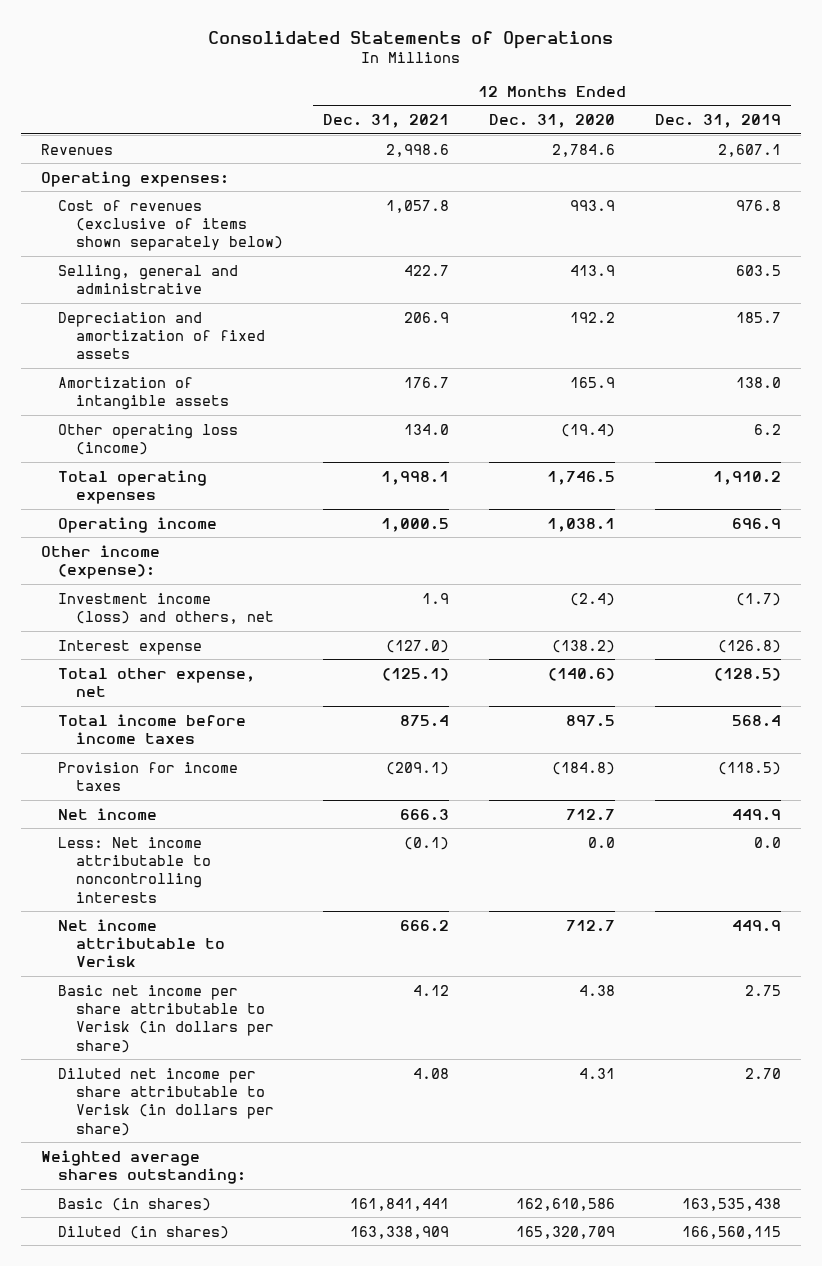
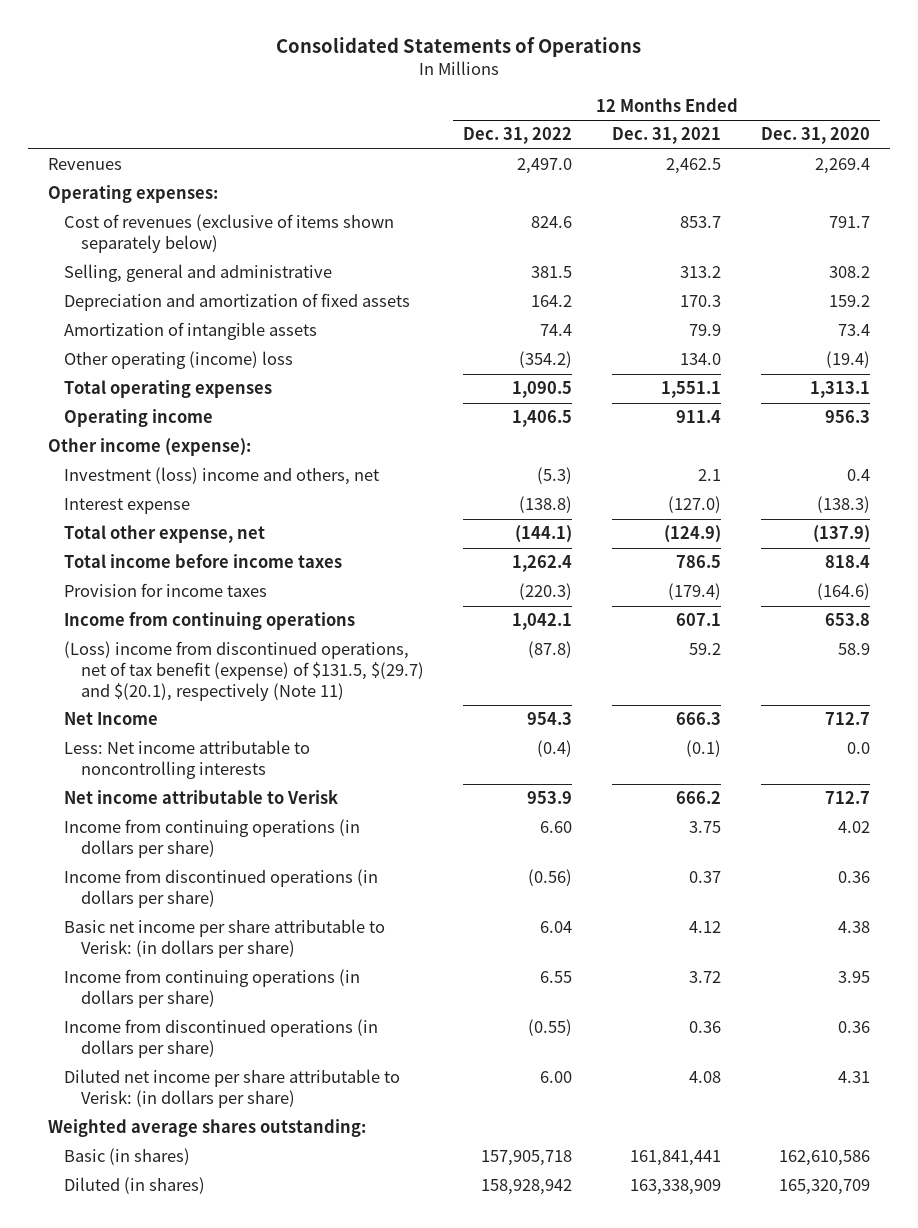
- | 12 Months Ended Dec. 31, 2021 | 12 Months Ended Dec. 31, 2020 | 12 Months Ended Dec. 31, 2019
+ | 12 Months Ended Dec. 31, 2022 | 12 Months Ended Dec. 31, 2021 | 12 Months Ended Dec. 31, 2020
- Revenues | 2,998.6 | 2,784.6 | 2,607.1
+ Revenues | 2,497.0 | 2,462.5 | 2,269.4
- Cost of revenues (exclusive of items shown separately below) | 1,057.8 | 993.9 | 976.8
- Selling, general and administrative | 422.7 | 413.9 | 603.5
- Depreciation and amortization of fixed assets | 206.9 | 192.2 | 185.7
- Amortization of intangible assets | 176.7 | 165.9 | 138.0
- Other operating loss (income) | 134.0 | (19.4) | 6.2
- Total operating expenses | 1,998.1 | 1,746.5 | 1,910.2
- Operating income | 1,000.5 | 1,038.1 | 696.9
+ Cost of revenues (exclusive of items shown separately below) | 824.6 | 853.7 | 791.7
+ Selling, general and administrative | 381.5 | 313.2 | 308.2
+ Depreciation and amortization of fixed assets | 164.2 | 170.3 | 159.2
+ Amortization of intangible assets | 74.4 | 79.9 | 73.4
+ Other operating (income) loss | (354.2) | 134.0 | (19.4)
+ Total operating expenses | 1,090.5 | 1,551.1 | 1,313.1
+ Operating income | 1,406.5 | 911.4 | 956.3
- Investment income (loss) and others, net | 1.9 | (2.4) | (1.7)
- Interest expense | (127.0) | (138.2) | (126.8)
- Total other expense, net | (125.1) | (140.6) | (128.5)
- Total income before income taxes | 875.4 | 897.5 | 568.4
- Provision for income taxes | (209.1) | (184.8) | (118.5)
- Net income | 666.3 | 712.7 | 449.9
+ Investment (loss) income and others, net | (5.3) | 2.1 | 0.4
+ Interest expense | (138.8) | (127.0) | (138.3)
+ Total other expense, net | (144.1) | (124.9) | (137.9)
+ Total income before income taxes | 1,262.4 | 786.5 | 818.4
+ Provision for income taxes | (220.3) | (179.4) | (164.6)
+ Income from continuing operations | 1,042.1 | 607.1 | 653.8
+ (Loss) income from discontinued operations, net of tax benefit (expense) of $131.5, $(29.7) and $(20.1), respectively (Note 11) | (87.8) | 59.2 | 58.9
+ Net Income | 954.3 | 666.3 | 712.7
- Basic net income per share attributable to Verisk (in dollars per share) | 4.12 | 4.38 | 2.75
- Diluted net income per share attributable to Verisk (in dollars per share) | 4.08 | 4.31 | 2.70
+ Income from continuing operations (in dollars per share) | 6.60 | 3.75 | 4.02
+ Income from discontinued operations (in dollars per share) | (0.56) | 0.37 | 0.36
+ Basic net income per share attributable to Verisk: (in dollars per share) | 6.04 | 4.12 | 4.38
+ Income from continuing operations (in dollars per share) | 6.55 | 3.72 | 3.95
+ Income from discontinued operations (in dollars per share) | (0.55) | 0.36 | 0.36
+ Diluted net income per share attributable to Verisk: (in dollars per share) | 6.00 | 4.08 | 4.31

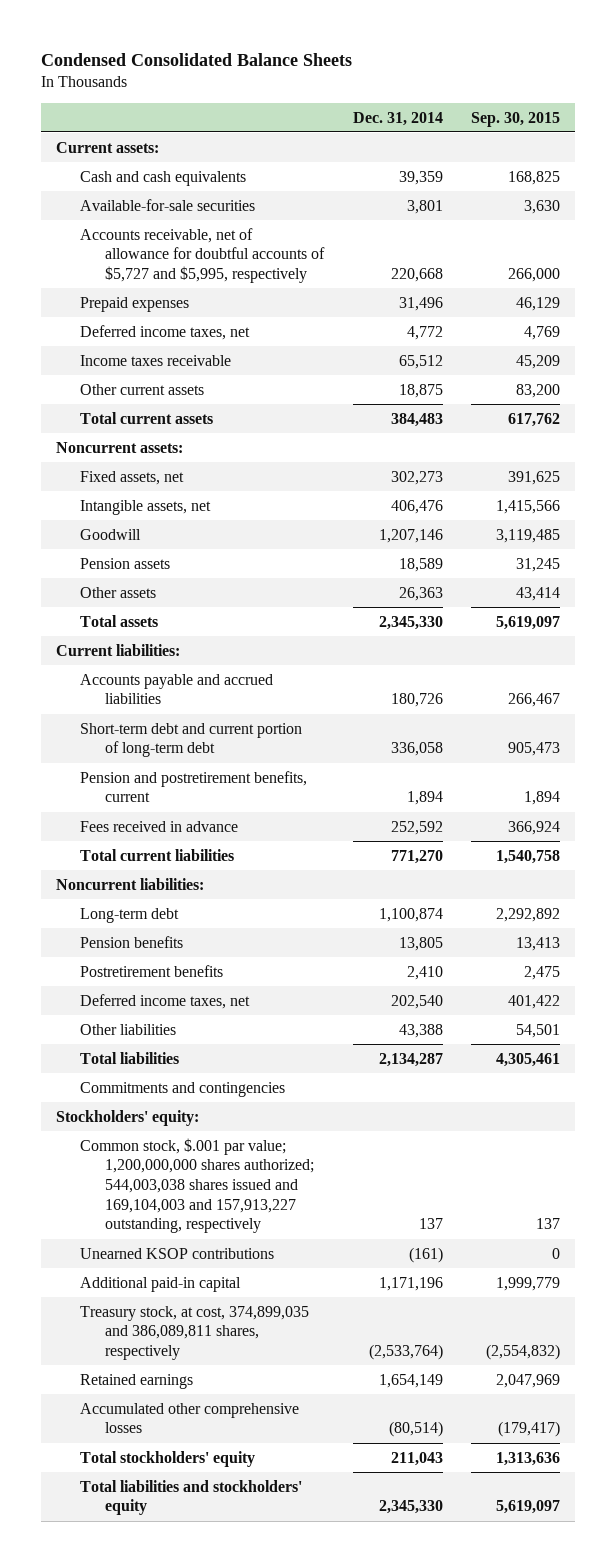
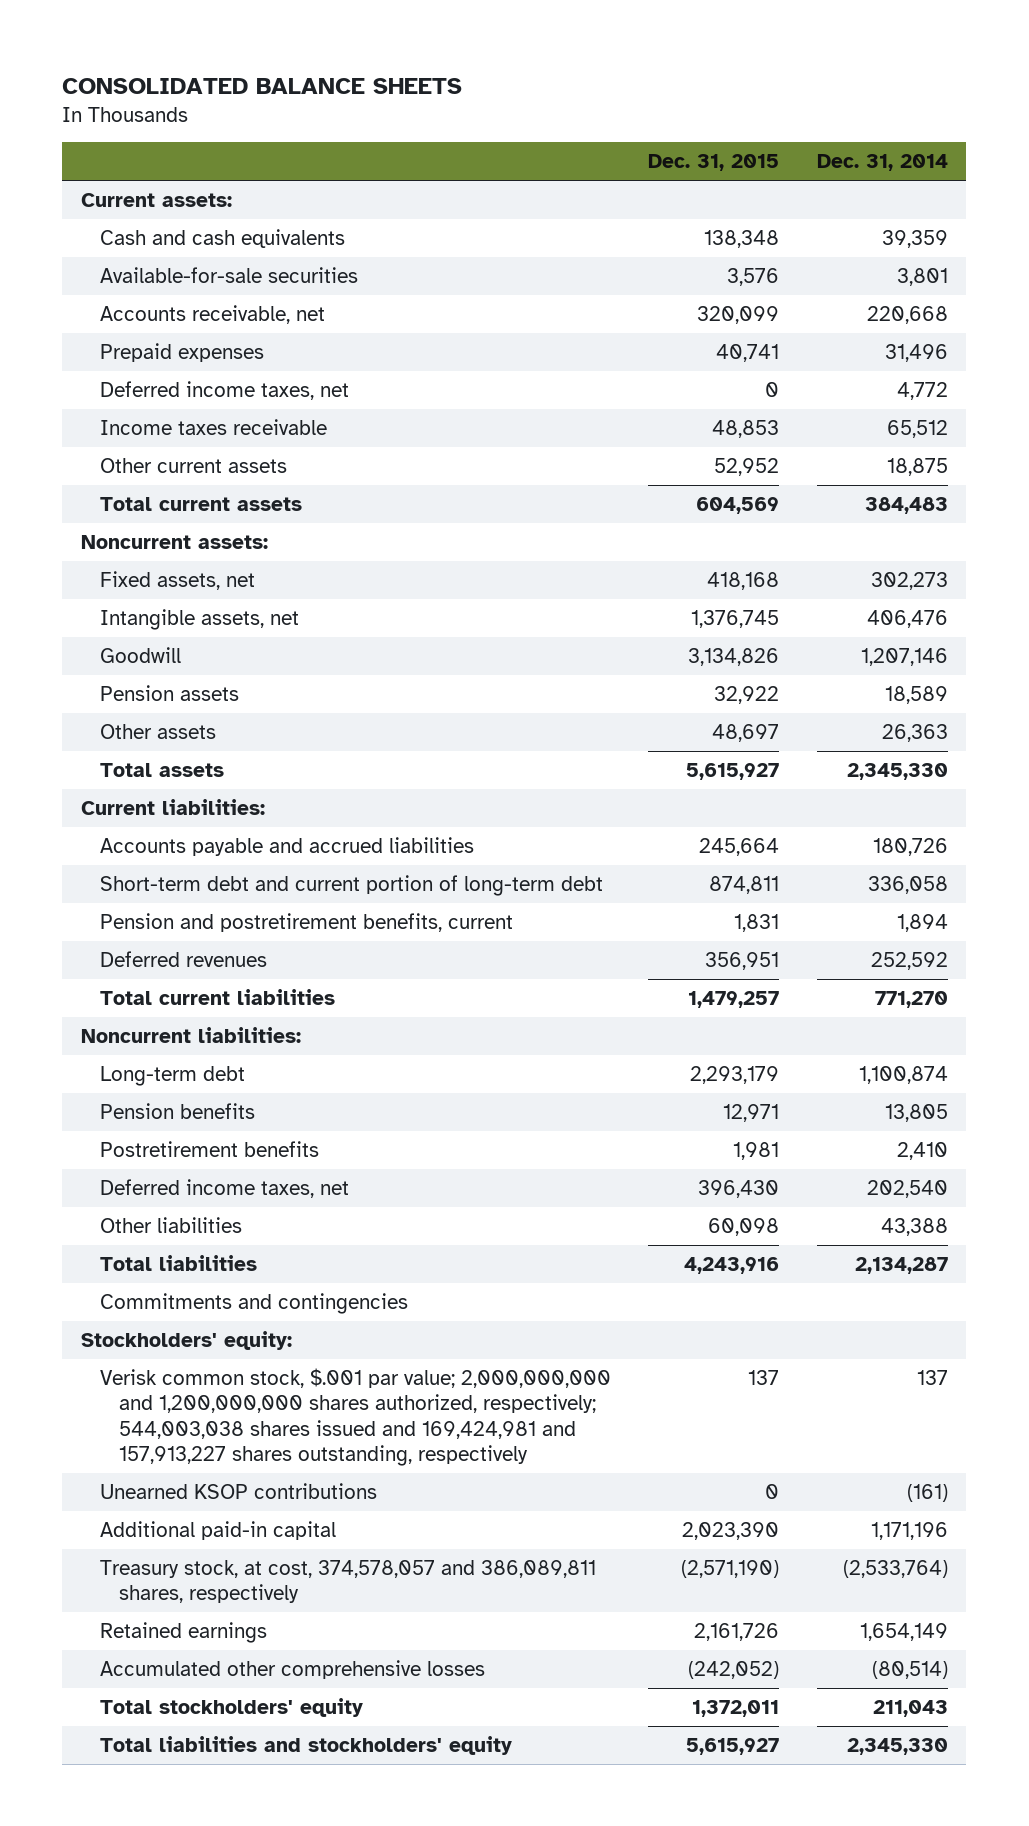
- Condensed Consolidated Balance Sheets
+ CONSOLIDATED BALANCE SHEETS
- | Dec. 31, 2014 | Sep. 30, 2015
+ | Dec. 31, 2015 | Dec. 31, 2014
- Accounts receivable, net of allowance for doubtful accounts of $5,727 and $5,995, respectively | 220,668 | 266,000
+ Accounts receivable, net | 320,099 | 220,668
- Fees received in advance | 252,592 | 366,924
+ Deferred revenues | 356,951 | 252,592
- Common stock, $.001 par value; 1,200,000,000 shares authorized; 544,003,038 shares issued and 169,104,003 and 157,913,227 outstanding, respectively | 137 | 137
+ Verisk common stock, $.001 par value; 2,000,000,000 and 1,200,000,000 shares authorized, respectively; 544,003,038 shares issued and 169,424,981 and 157,913,227 shares outstanding, respectively | 137 | 137
- Treasury stock, at cost, 374,899,035 and 386,089,811 shares, respectively | (2,533,764) | (2,554,832)
+ Treasury stock, at cost, 374,578,057 and 386,089,811 shares, respectively | (2,571,190) | (2,533,764)

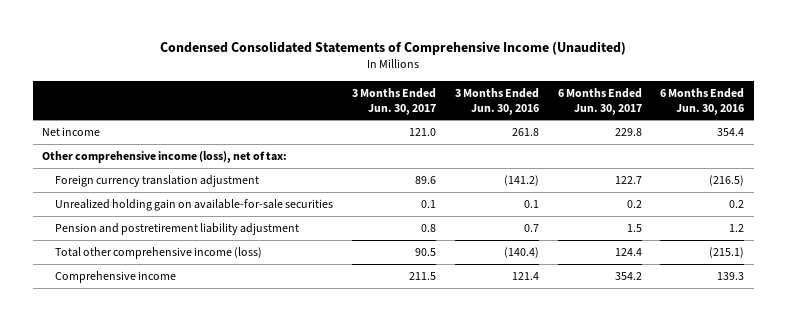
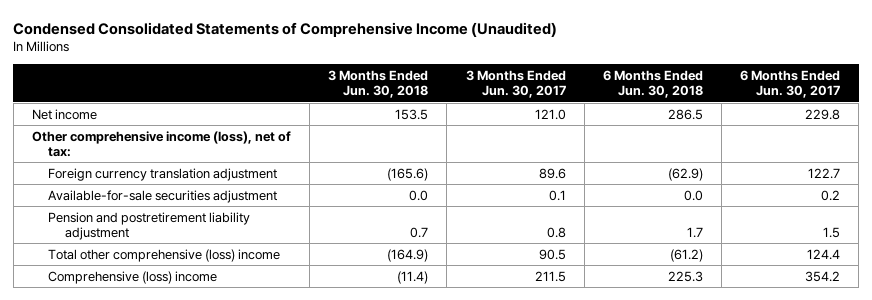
- | 3 Months Ended Jun. 30, 2017 | 3 Months Ended Jun. 30, 2016 | 6 Months Ended Jun. 30, 2017 | 6 Months Ended Jun. 30, 2016
+ | 3 Months Ended Jun. 30, 2018 | 3 Months Ended Jun. 30, 2017 | 6 Months Ended Jun. 30, 2018 | 6 Months Ended Jun. 30, 2017
- Unrealized holding gain on available-for-sale securities | 0.1 | 0.1 | 0.2 | 0.2
+ Available-for-sale securities adjustment | 0.0 | 0.1 | 0.0 | 0.2
- Total other comprehensive income (loss) | 90.5 | (140.4) | 124.4 | (215.1)
- Comprehensive income | 211.5 | 121.4 | 354.2 | 139.3
+ Total other comprehensive (loss) income | (164.9) | 90.5 | (61.2) | 124.4
+ Comprehensive (loss) income | (11.4) | 211.5 | 225.3 | 354.2

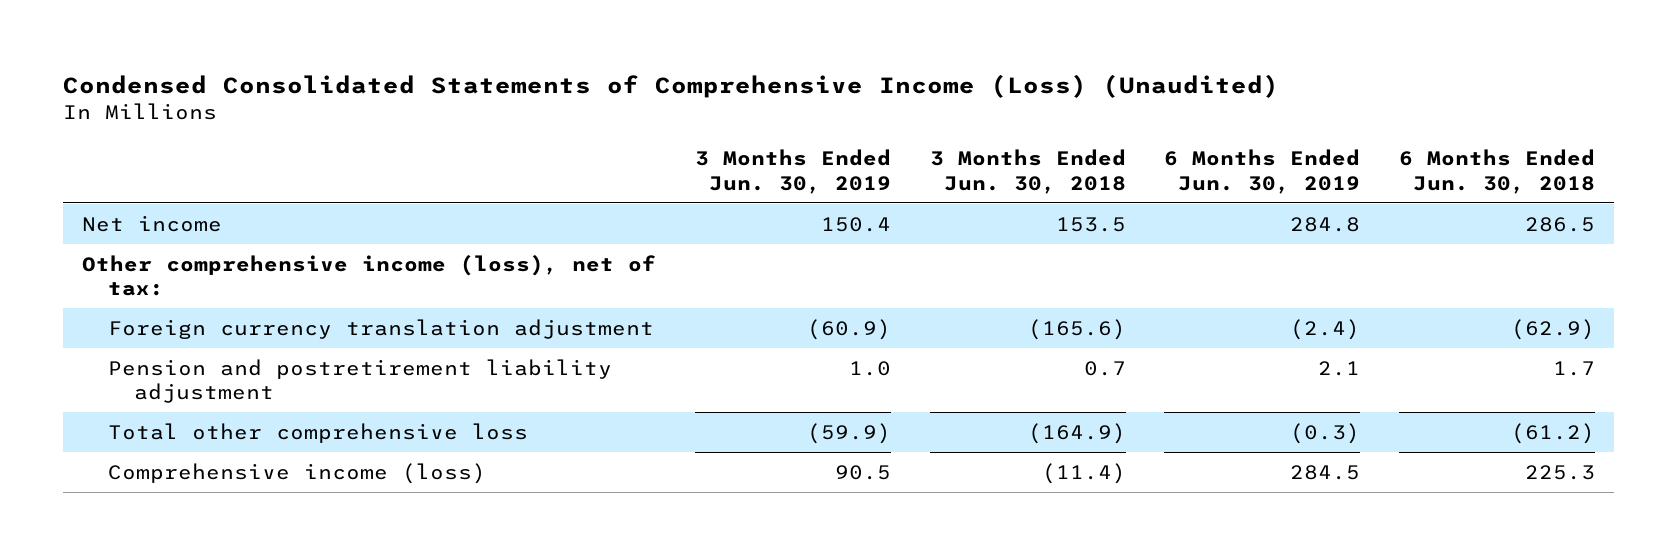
- Condensed Consolidated Statements of Comprehensive Income (Unaudited)
+ Condensed Consolidated Statements of Comprehensive Income (Loss) (Unaudited)
- | 3 Months Ended Jun. 30, 2018 | 3 Months Ended Jun. 30, 2017 | 6 Months Ended Jun. 30, 2018 | 6 Months Ended Jun. 30, 2017
+ | 3 Months Ended Jun. 30, 2019 | 3 Months Ended Jun. 30, 2018 | 6 Months Ended Jun. 30, 2019 | 6 Months Ended Jun. 30, 2018
- Available-for-sale securities adjustment | 0.0 | 0.1 | 0.0 | 0.2
- Total other comprehensive (loss) income | (164.9) | 90.5 | (61.2) | 124.4
- Comprehensive (loss) income | (11.4) | 211.5 | 225.3 | 354.2
+ Total other comprehensive loss | (59.9) | (164.9) | (0.3) | (61.2)
+ Comprehensive income (loss) | 90.5 | (11.4) | 284.5 | 225.3

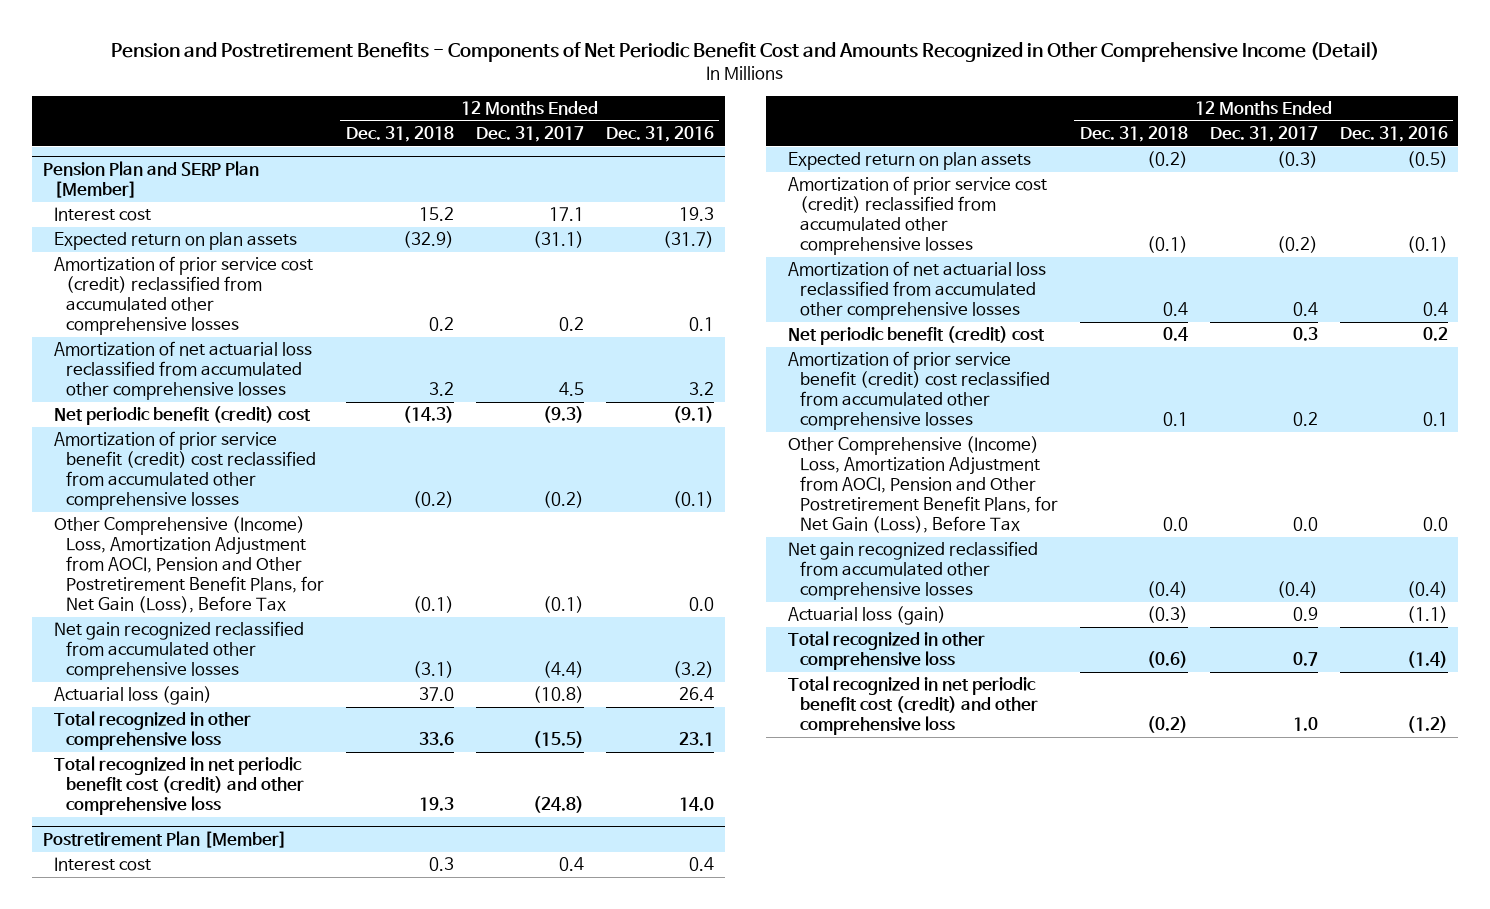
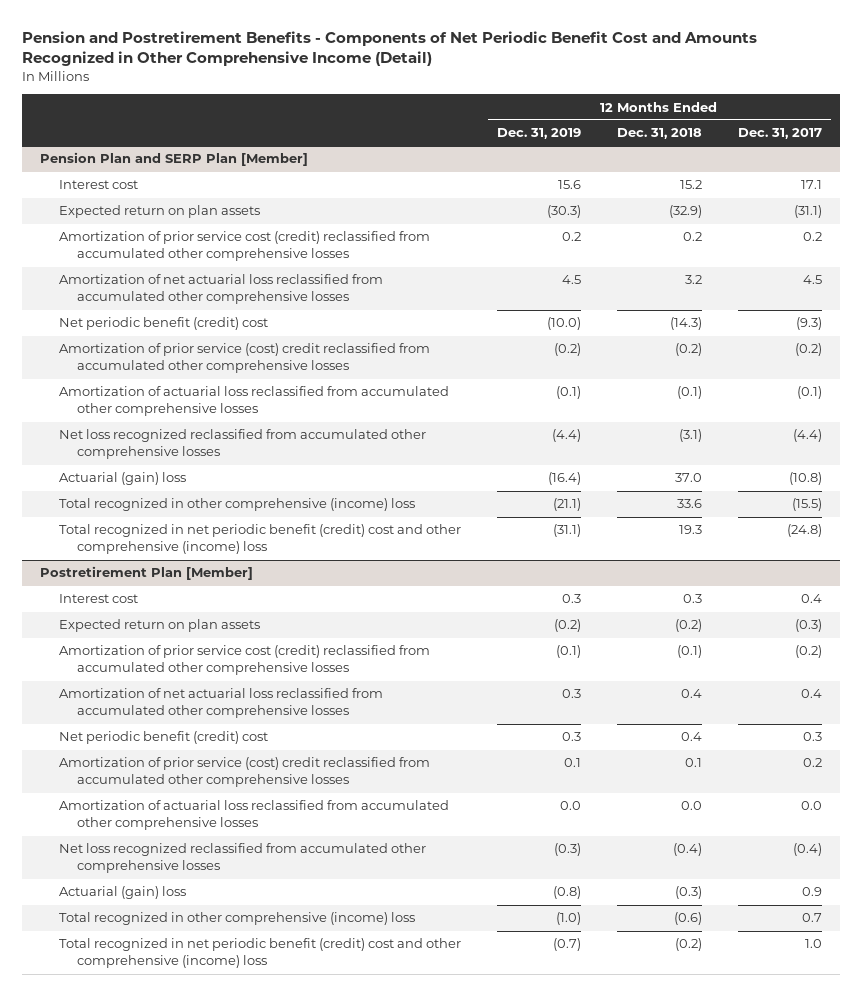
- | 12 Months Ended Dec. 31, 2018 | 12 Months Ended Dec. 31, 2017 | 12 Months Ended Dec. 31, 2016
+ | 12 Months Ended Dec. 31, 2019 | 12 Months Ended Dec. 31, 2018 | 12 Months Ended Dec. 31, 2017
@ Pension Plan and SERP Plan [Member]
- Amortization of prior service benefit (credit) cost reclassified from accumulated other comprehensive losses | (0.2) | (0.2) | (0.1)
- Other Comprehensive (Income) Loss, Amortization Adjustment from AOCI, Pension and Other Postretirement Benefit Plans, for Net Gain (Loss), Before Tax | (0.1) | (0.1) | 0.0
- Net gain recognized reclassified from accumulated other comprehensive losses | (3.1) | (4.4) | (3.2)
- Actuarial loss (gain) | 37.0 | (10.8) | 26.4
- Total recognized in other comprehensive loss | 33.6 | (15.5) | 23.1
- Total recognized in net periodic benefit cost (credit) and other comprehensive loss | 19.3 | (24.8) | 14.0
+ Amortization of prior service (cost) credit reclassified from accumulated other comprehensive losses | (0.2) | (0.2) | (0.2)
+ Amortization of actuarial loss reclassified from accumulated other comprehensive losses | (0.1) | (0.1) | (0.1)
+ Net loss recognized reclassified from accumulated other comprehensive losses | (4.4) | (3.1) | (4.4)
+ Actuarial (gain) loss | (16.4) | 37.0 | (10.8)
+ Total recognized in other comprehensive (income) loss | (21.1) | 33.6 | (15.5)
+ Total recognized in net periodic benefit (credit) cost and other comprehensive (income) loss | (31.1) | 19.3 | (24.8)
@ Postretirement Plan [Member]
- Amortization of prior service benefit (credit) cost reclassified from accumulated other comprehensive losses | 0.1 | 0.2 | 0.1
- Other Comprehensive (Income) Loss, Amortization Adjustment from AOCI, Pension and Other Postretirement Benefit Plans, for Net Gain (Loss), Before Tax | 0.0 | 0.0 | 0.0
- Net gain recognized reclassified from accumulated other comprehensive losses | (0.4) | (0.4) | (0.4)
- Actuarial loss (gain) | (0.3) | 0.9 | (1.1)
- Total recognized in other comprehensive loss | (0.6) | 0.7 | (1.4)
- Total recognized in net periodic benefit cost (credit) and other comprehensive loss | (0.2) | 1.0 | (1.2)
+ Amortization of prior service (cost) credit reclassified from accumulated other comprehensive losses | 0.1 | 0.1 | 0.2
+ Amortization of actuarial loss reclassified from accumulated other comprehensive losses | 0.0 | 0.0 | 0.0
+ Net loss recognized reclassified from accumulated other comprehensive losses | (0.3) | (0.4) | (0.4)
+ Actuarial (gain) loss | (0.8) | (0.3) | 0.9
+ Total recognized in other comprehensive (income) loss | (1.0) | (0.6) | 0.7
+ Total recognized in net periodic benefit (credit) cost and other comprehensive (income) loss | (0.7) | (0.2) | 1.0

